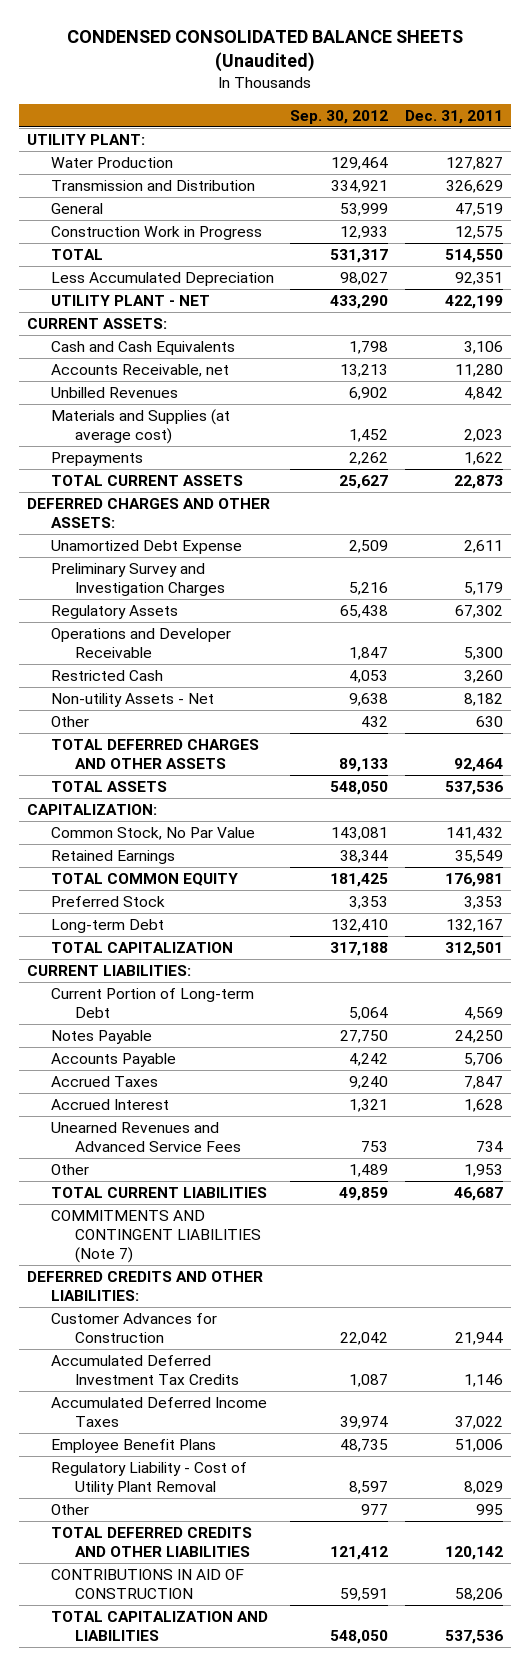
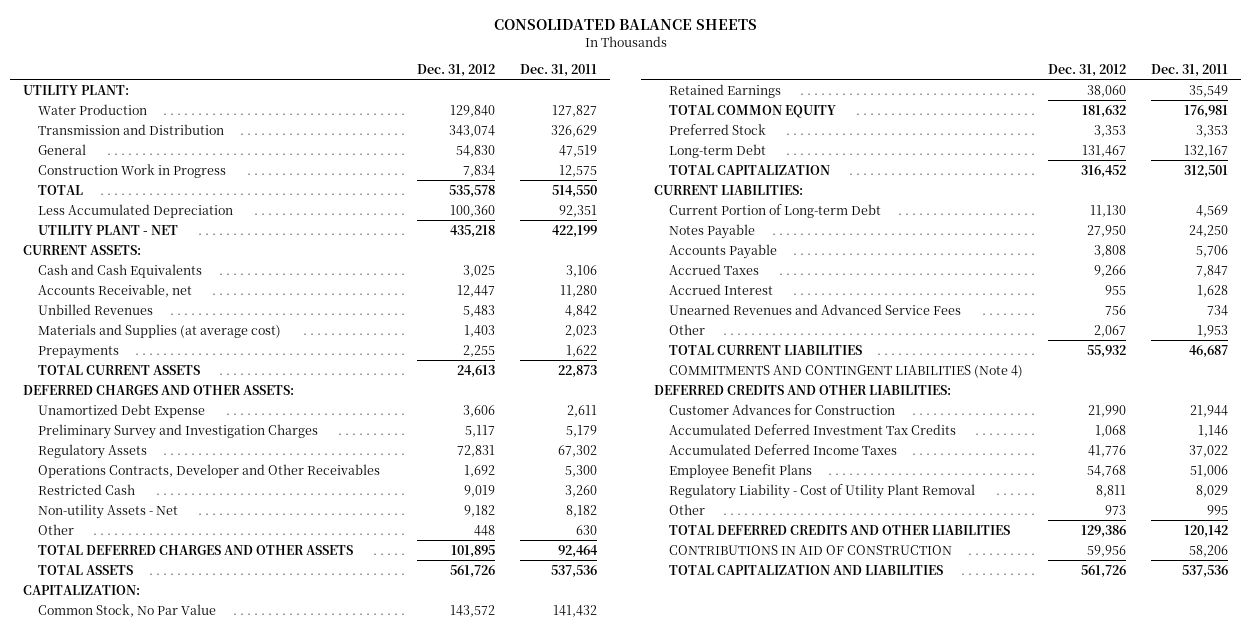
- CONDENSED CONSOLIDATED BALANCE SHEETS (Unaudited)
+ CONSOLIDATED BALANCE SHEETS
- | Sep. 30, 2012 | Dec. 31, 2011
+ | Dec. 31, 2012 | Dec. 31, 2011
- Operations and Developer Receivable | 1,847 | 5,300
+ Operations Contracts, Developer and Other Receivables | 1,692 | 5,300
- COMMITMENTS AND CONTINGENT LIABILITIES (Note 7)
+ COMMITMENTS AND CONTINGENT LIABILITIES (Note 4)

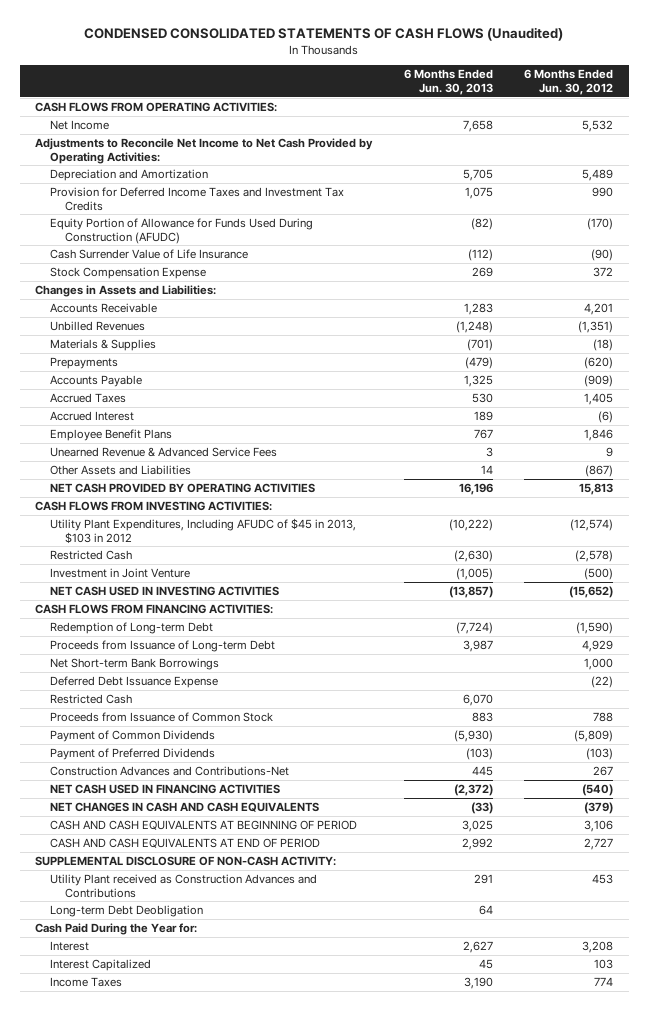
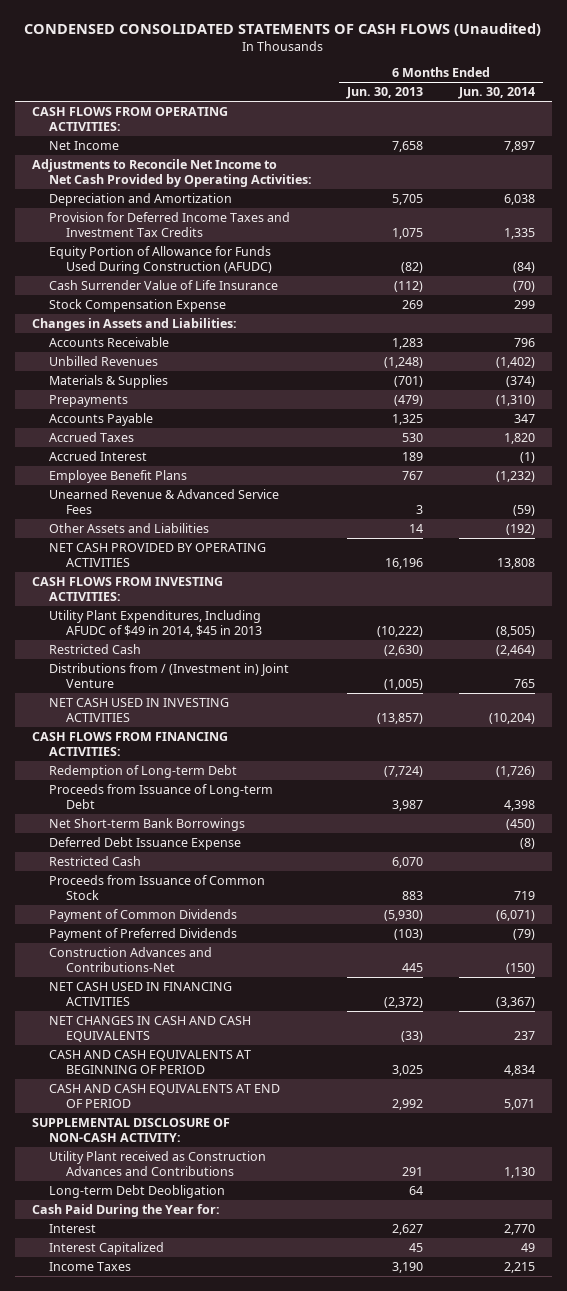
- | 6 Months Ended Jun. 30, 2013 | 6 Months Ended Jun. 30, 2012
+ | 6 Months Ended Jun. 30, 2013 | 6 Months Ended Jun. 30, 2014
- Utility Plant Expenditures, Including AFUDC of $45 in 2013, $103 in 2012 | (10,222) | (12,574)
+ Utility Plant Expenditures, Including AFUDC of $49 in 2014, $45 in 2013 | (10,222) | (8,505)
- Investment in Joint Venture | (1,005) | (500)
+ Distributions from / (Investment in) Joint Venture | (1,005) | 765

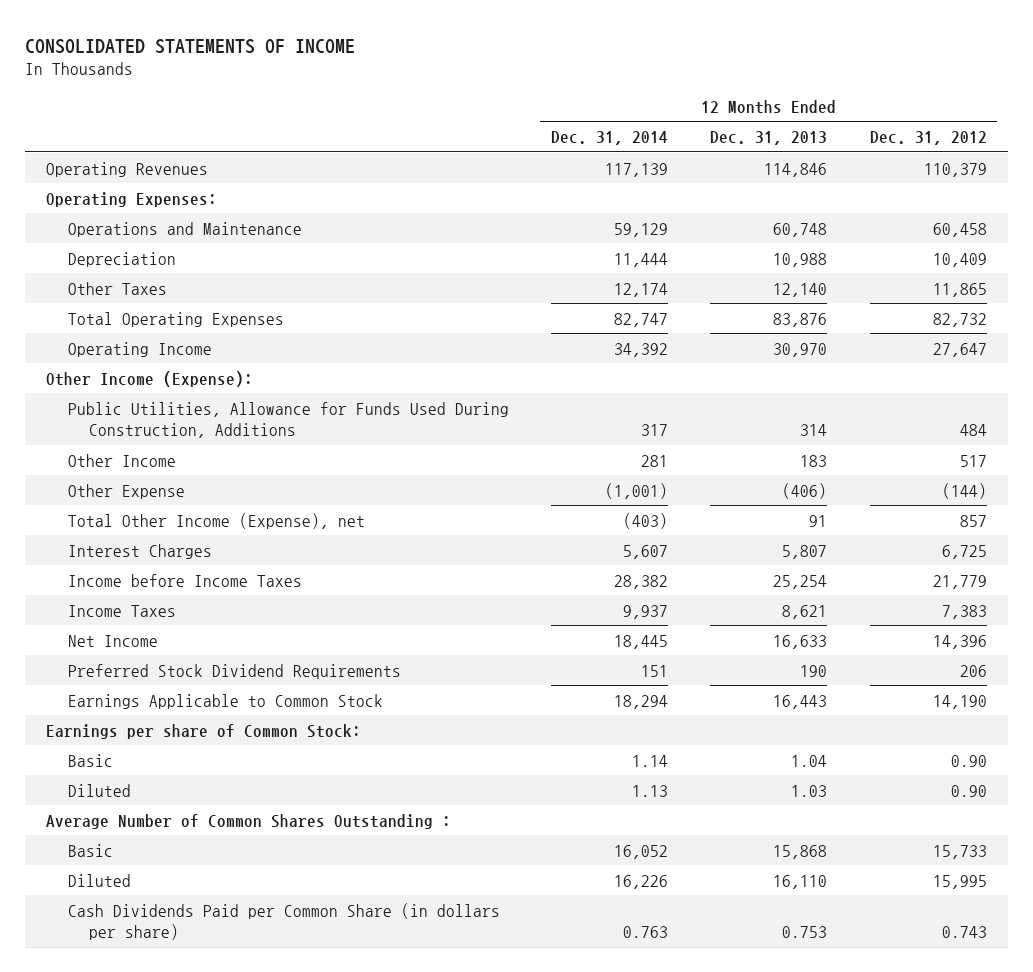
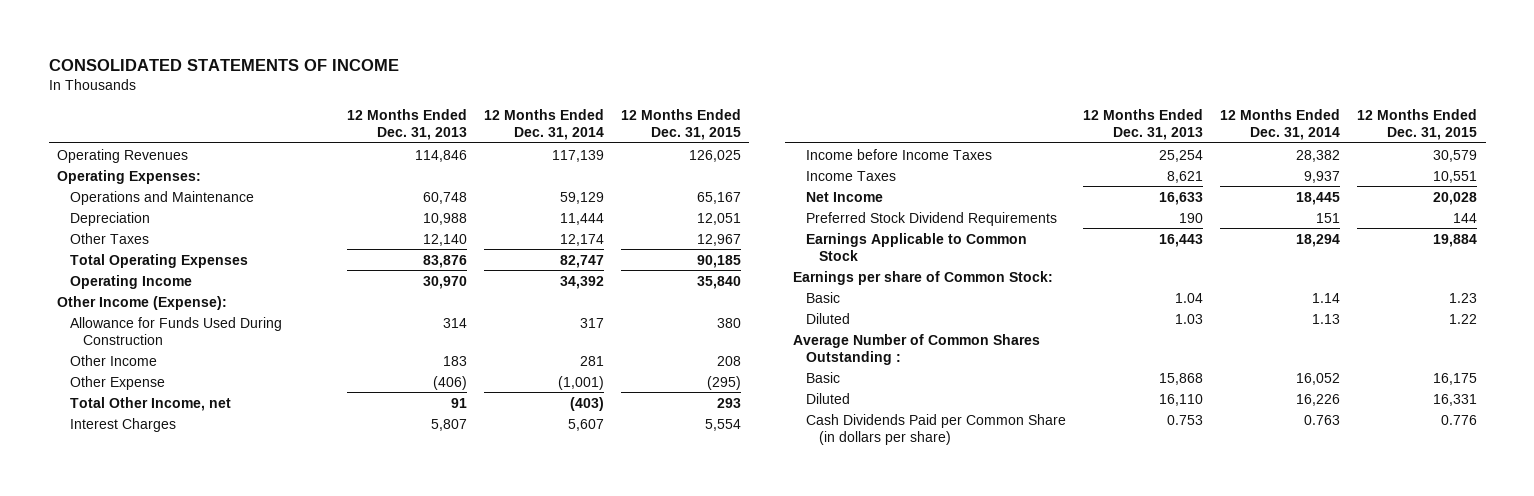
- | 12 Months Ended Dec. 31, 2014 | 12 Months Ended Dec. 31, 2013 | 12 Months Ended Dec. 31, 2012
+ | 12 Months Ended Dec. 31, 2013 | 12 Months Ended Dec. 31, 2014 | 12 Months Ended Dec. 31, 2015
- Public Utilities, Allowance for Funds Used During Construction, Additions | 317 | 314 | 484
+ Allowance for Funds Used During Construction | 314 | 317 | 380
- Total Other Income (Expense), net | (403) | 91 | 857
+ Total Other Income, net | 91 | (403) | 293

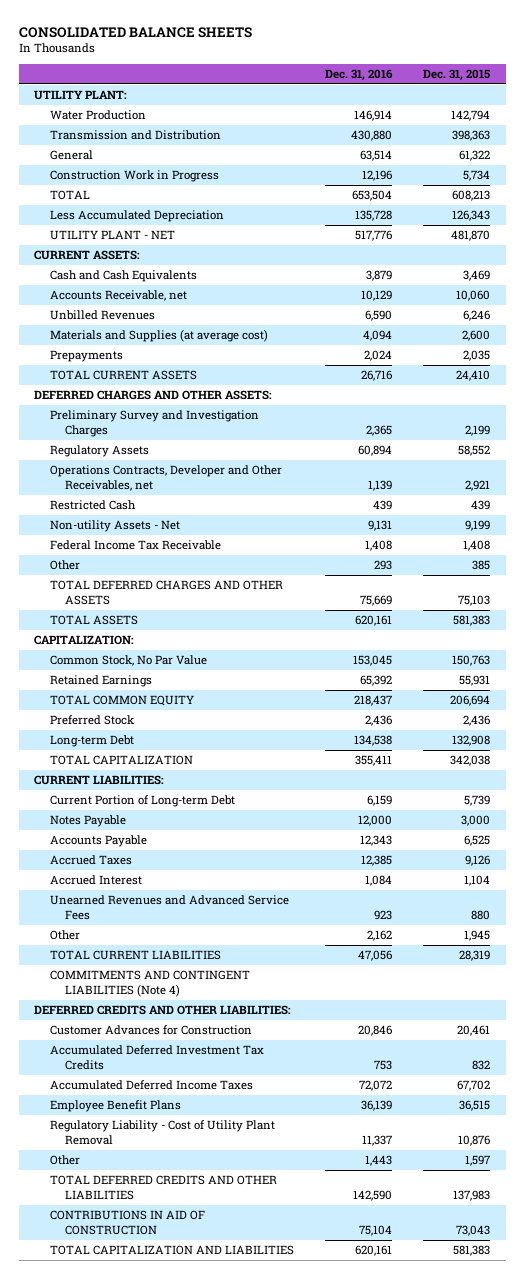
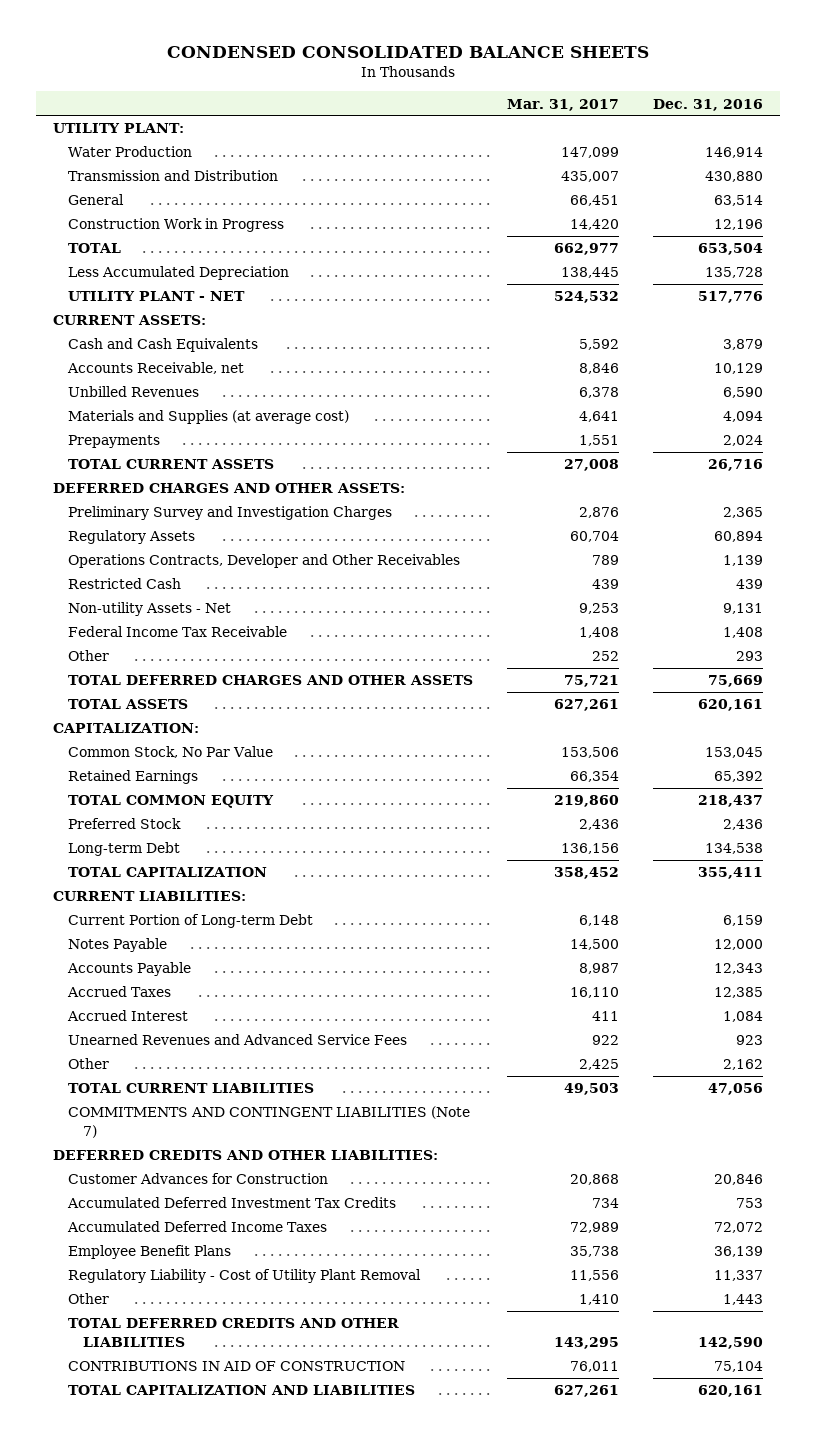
- CONSOLIDATED BALANCE SHEETS
+ CONDENSED CONSOLIDATED BALANCE SHEETS
- | Dec. 31, 2016 | Dec. 31, 2015
+ | Mar. 31, 2017 | Dec. 31, 2016
- Operations Contracts, Developer and Other Receivables, net | 1,139 | 2,921
+ Operations Contracts, Developer and Other Receivables | 789 | 1,139
- COMMITMENTS AND CONTINGENT LIABILITIES (Note 4)
+ COMMITMENTS AND CONTINGENT LIABILITIES (Note 7)

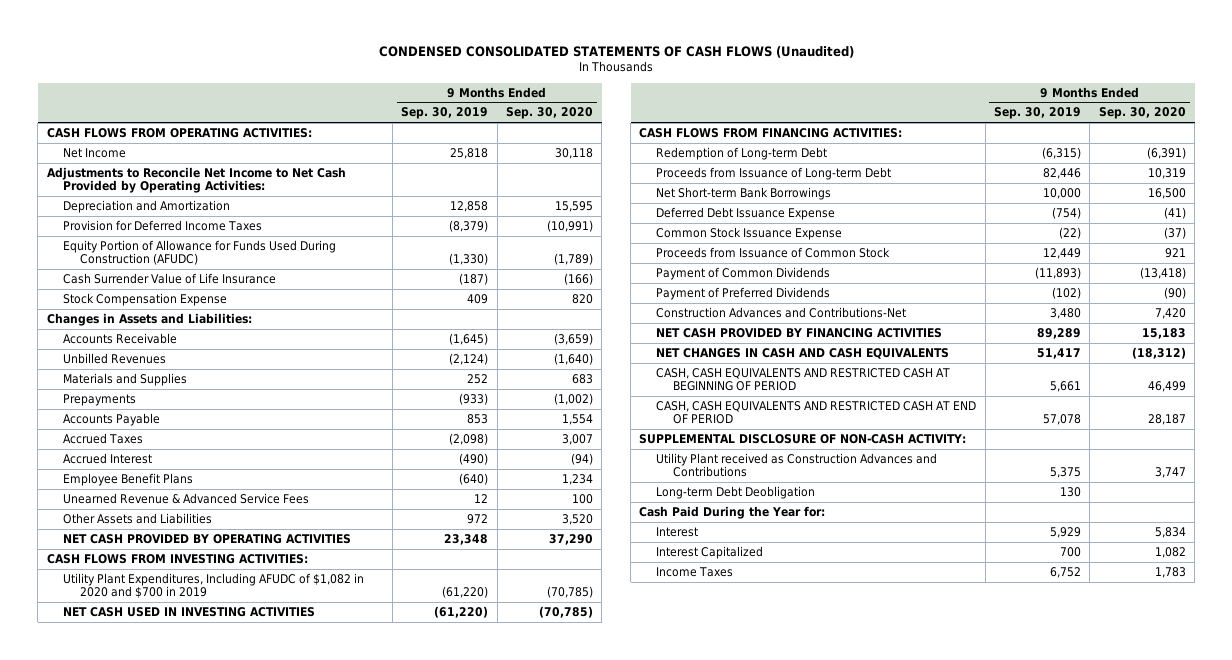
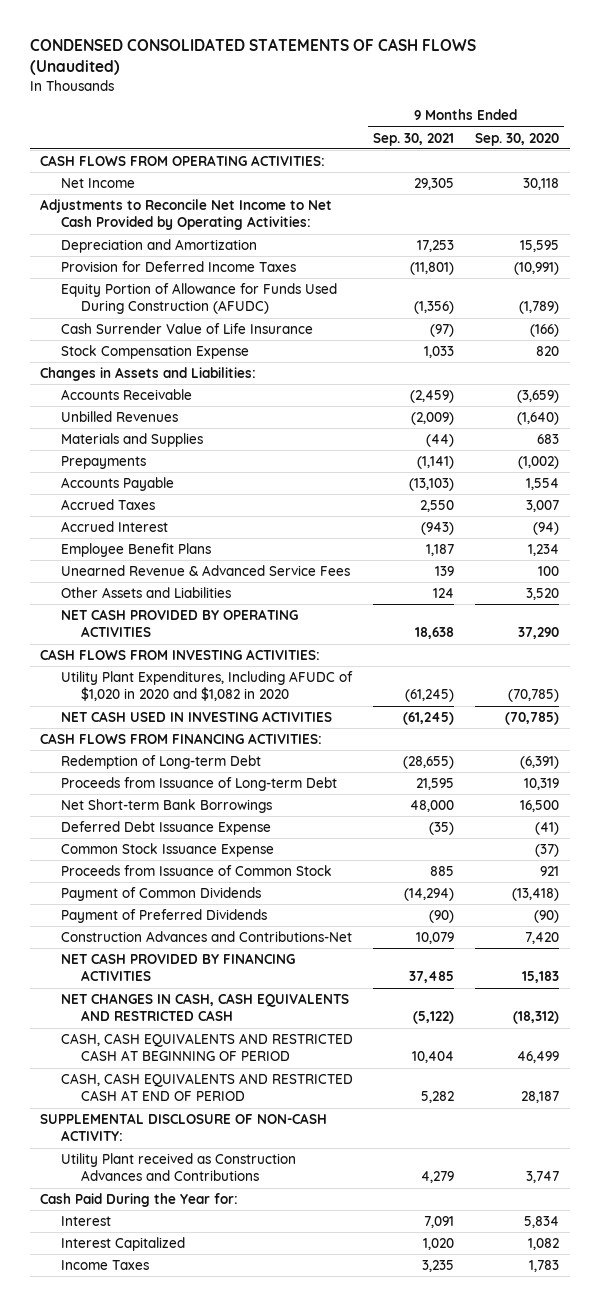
- | 9 Months Ended Sep. 30, 2019 | 9 Months Ended Sep. 30, 2020
+ | 9 Months Ended Sep. 30, 2021 | 9 Months Ended Sep. 30, 2020
- Utility Plant Expenditures, Including AFUDC of $1,082 in 2020 and $700 in 2019 | (61,220) | (70,785)
+ Utility Plant Expenditures, Including AFUDC of $1,020 in 2020 and $1,082 in 2020 | (61,245) | (70,785)
- NET CHANGES IN CASH AND CASH EQUIVALENTS | 51,417 | (18,312)
+ NET CHANGES IN CASH, CASH EQUIVALENTS AND RESTRICTED CASH | (5,122) | (18,312)
- Long-term Debt Deobligation | 130 |

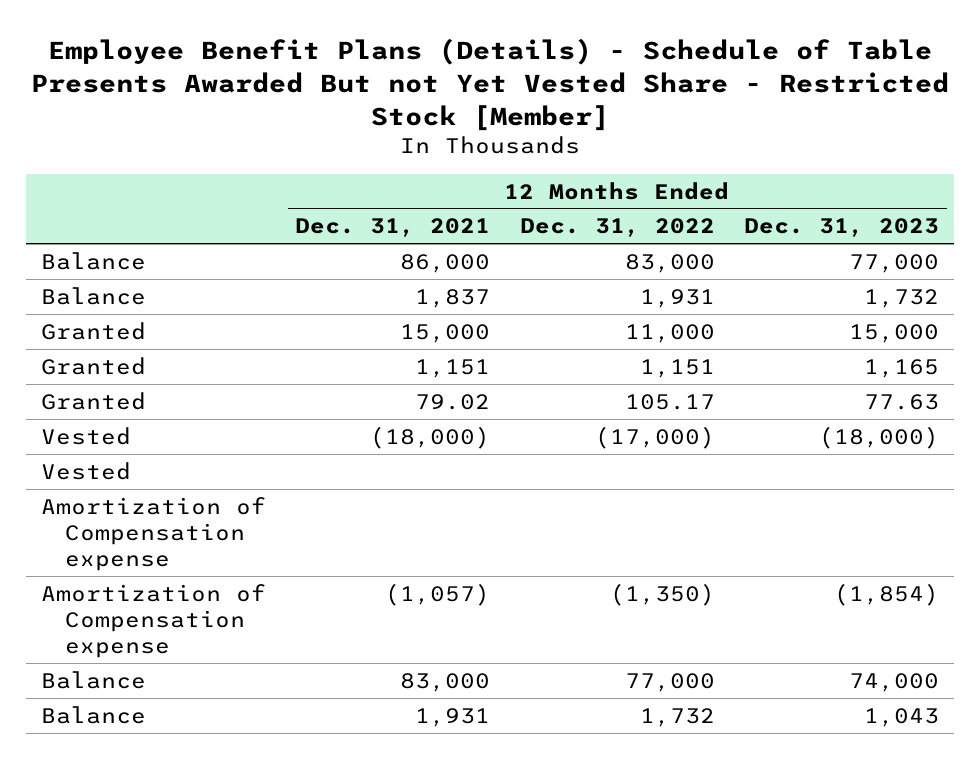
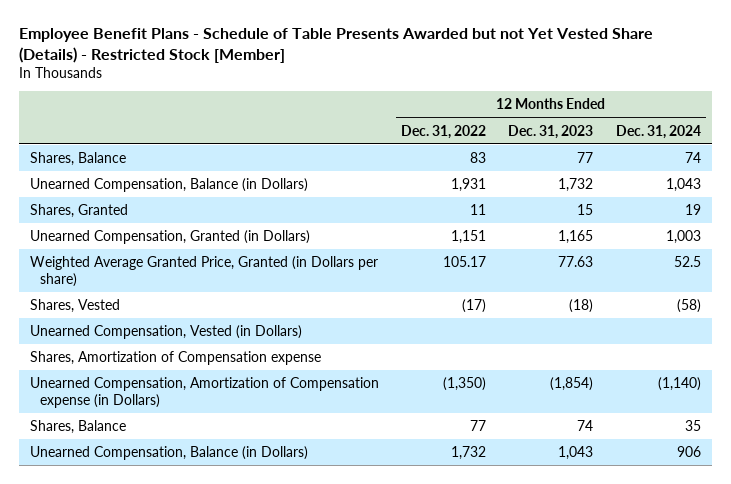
- Employee Benefit Plans (Details) - Schedule of Table Presents Awarded But not Yet Vested Share - Restricted Stock [Member]
+ Employee Benefit Plans - Schedule of Table Presents Awarded but not Yet Vested Share (Details) - Restricted Stock [Member]
- | 12 Months Ended Dec. 31, 2021 | 12 Months Ended Dec. 31, 2022 | 12 Months Ended Dec. 31, 2023
+ | 12 Months Ended Dec. 31, 2022 | 12 Months Ended Dec. 31, 2023 | 12 Months Ended Dec. 31, 2024
- Balance | 86,000 | 83,000 | 77,000
- Balance | 1,837 | 1,931 | 1,732
- Granted | 15,000 | 11,000 | 15,000
- Granted | 1,151 | 1,151 | 1,165
- Granted | 79.02 | 105.17 | 77.63
- Vested | (18,000) | (17,000) | (18,000)
- Vested
- Amortization of Compensation expense
- Amortization of Compensation expense | (1,057) | (1,350) | (1,854)
- Balance | 83,000 | 77,000 | 74,000
- Balance | 1,931 | 1,732 | 1,043
+ Shares, Balance | 83 | 77 | 74
+ Unearned Compensation, Balance (in Dollars) | 1,931 | 1,732 | 1,043
+ Shares, Granted | 11 | 15 | 19
+ Unearned Compensation, Granted (in Dollars) | 1,151 | 1,165 | 1,003
+ Weighted Average Granted Price, Granted (in Dollars per share) | 105.17 | 77.63 | 52.5
+ Shares, Vested | (17) | (18) | (58)
+ Unearned Compensation, Vested (in Dollars)
+ Shares, Amortization of Compensation expense
+ Unearned Compensation, Amortization of Compensation expense (in Dollars) | (1,350) | (1,854) | (1,140)
+ Shares, Balance | 77 | 74 | 35
+ Unearned Compensation, Balance (in Dollars) | 1,732 | 1,043 | 906

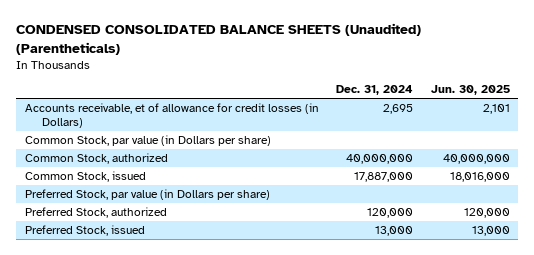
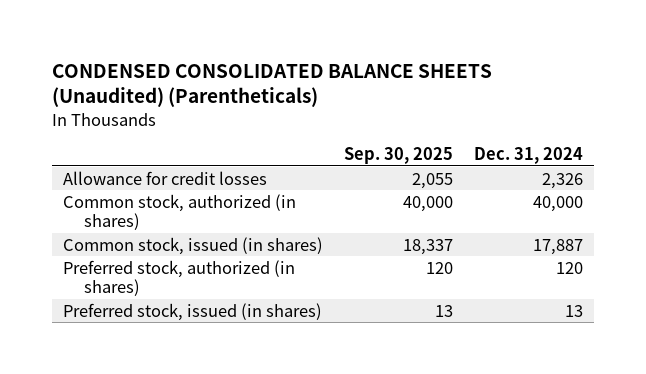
- | Dec. 31, 2024 | Jun. 30, 2025
+ | Sep. 30, 2025 | Dec. 31, 2024
- Accounts receivable, et of allowance for credit losses (in Dollars) | 2,695 | 2,101
- Common Stock, par value (in Dollars per share)
- Common Stock, authorized | 40,000,000 | 40,000,000
- Common Stock, issued | 17,887,000 | 18,016,000
- Preferred Stock, par value (in Dollars per share)
- Preferred Stock, authorized | 120,000 | 120,000
- Preferred Stock, issued | 13,000 | 13,000
+ Allowance for credit losses | 2,055 | 2,326
+ Common stock, authorized (in shares) | 40,000 | 40,000
+ Common stock, issued (in shares) | 18,337 | 17,887
+ Preferred stock, authorized (in shares) | 120 | 120
+ Preferred stock, issued (in shares) | 13 | 13

